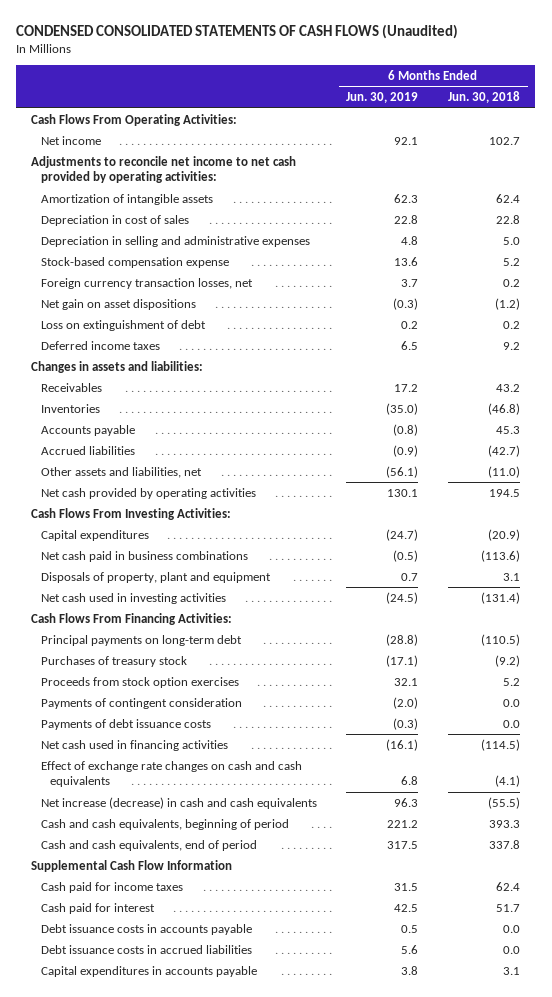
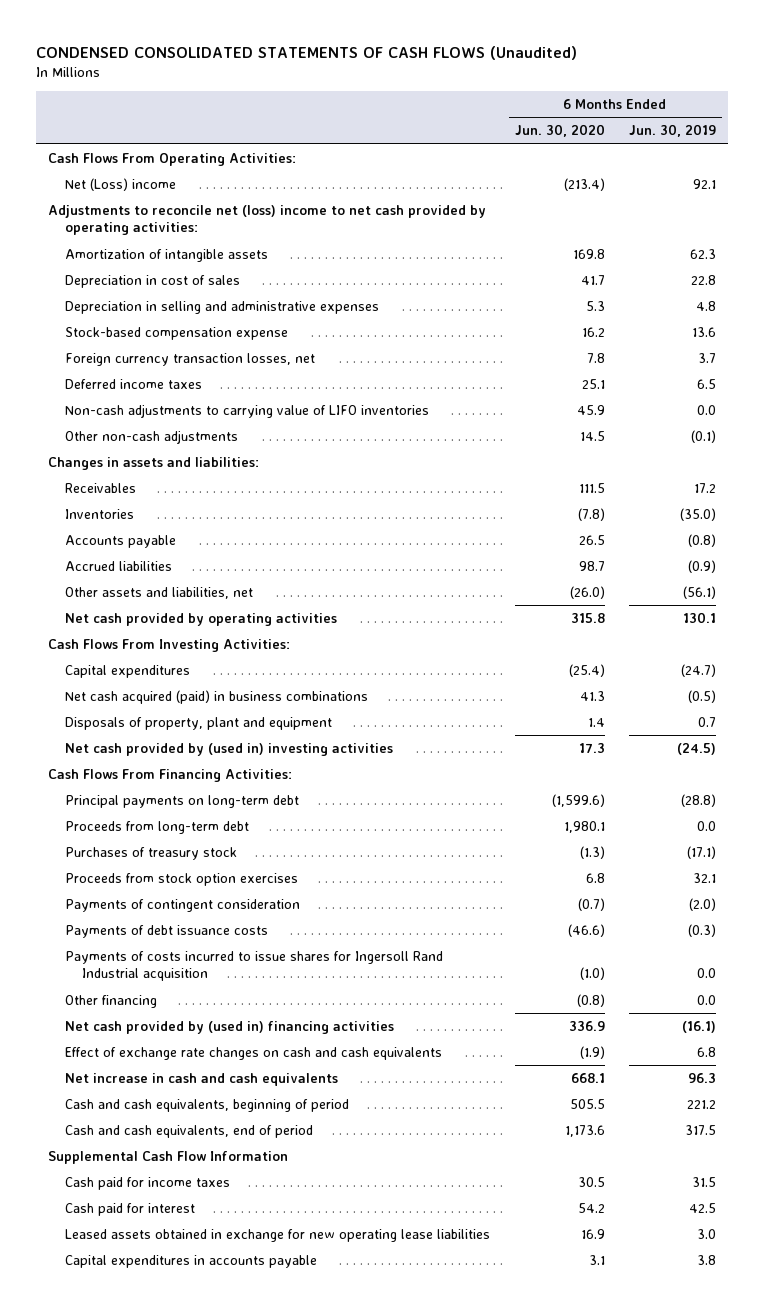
- | 6 Months Ended Jun. 30, 2019 | 6 Months Ended Jun. 30, 2018
+ | 6 Months Ended Jun. 30, 2020 | 6 Months Ended Jun. 30, 2019
- Net income | 92.1 | 102.7
- Adjustments to reconcile net income to net cash provided by operating activities:
+ Net (Loss) income | (213.4) | 92.1
+ Adjustments to reconcile net (loss) income to net cash provided by operating activities:
- Net gain on asset dispositions | (0.3) | (1.2)
- Loss on extinguishment of debt | 0.2 | 0.2
+ Non-cash adjustments to carrying value of LIFO inventories | 45.9 | 0.0
+ Other non-cash adjustments | 14.5 | (0.1)
- Net cash paid in business combinations | (0.5) | (113.6)
+ Net cash acquired (paid) in business combinations | 41.3 | (0.5)
- Net cash used in investing activities | (24.5) | (131.4)
+ Net cash provided by (used in) investing activities | 17.3 | (24.5)
+ Proceeds from long-term debt | 1,980.1 | 0.0
- Net cash used in financing activities | (16.1) | (114.5)
+ Payments of costs incurred to issue shares for Ingersoll Rand Industrial acquisition | (1.0) | 0.0
+ Other financing | (0.8) | 0.0
+ Net cash provided by (used in) financing activities | 336.9 | (16.1)
- Net increase (decrease) in cash and cash equivalents | 96.3 | (55.5)
+ Net increase in cash and cash equivalents | 668.1 | 96.3
- Debt issuance costs in accounts payable | 0.5 | 0.0
- Debt issuance costs in accrued liabilities | 5.6 | 0.0
+ Leased assets obtained in exchange for new operating lease liabilities | 16.9 | 3.0

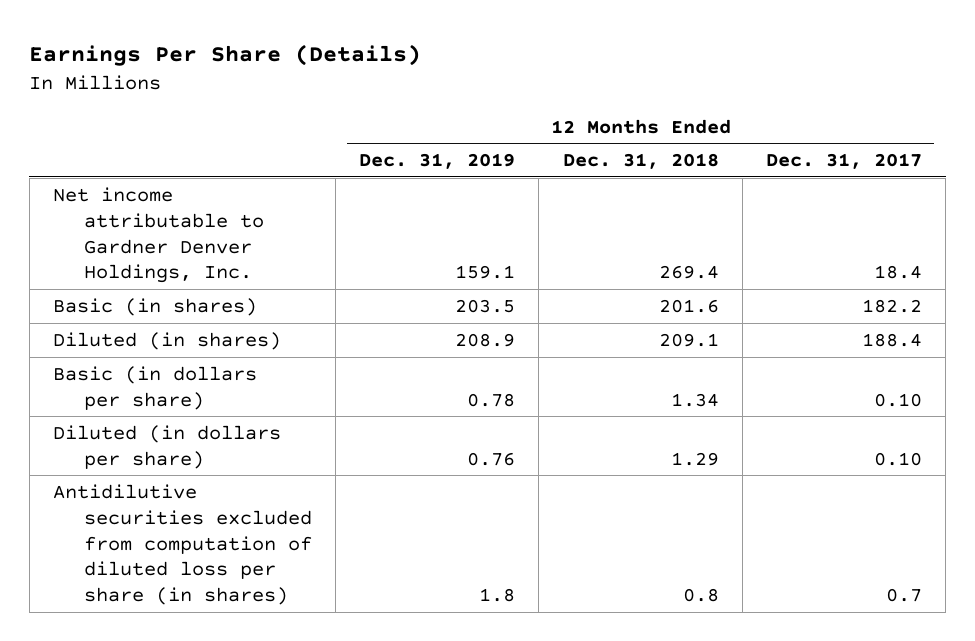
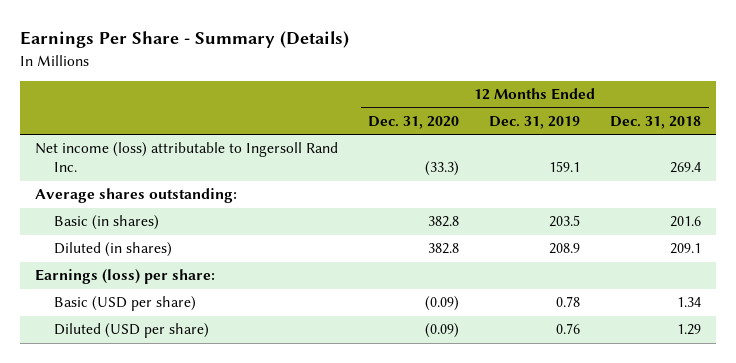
- Earnings Per Share (Details)
+ Earnings Per Share - Summary (Details)
- | 12 Months Ended Dec. 31, 2019 | 12 Months Ended Dec. 31, 2018 | 12 Months Ended Dec. 31, 2017
+ | 12 Months Ended Dec. 31, 2020 | 12 Months Ended Dec. 31, 2019 | 12 Months Ended Dec. 31, 2018
- Net income attributable to Gardner Denver Holdings, Inc. | 159.1 | 269.4 | 18.4
+ Net income (loss) attributable to Ingersoll Rand Inc. | (33.3) | 159.1 | 269.4
+ Average shares outstanding:
- Basic (in dollars per share) | 0.78 | 1.34 | 0.10
- Diluted (in dollars per share) | 0.76 | 1.29 | 0.10
- Antidilutive securities excluded from computation of diluted loss per share (in shares) | 1.8 | 0.8 | 0.7
+ Earnings (loss) per share:
+ Basic (USD per share) | (0.09) | 0.78 | 1.34
+ Diluted (USD per share) | (0.09) | 0.76 | 1.29

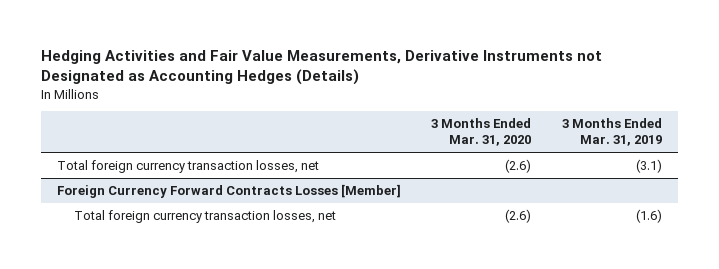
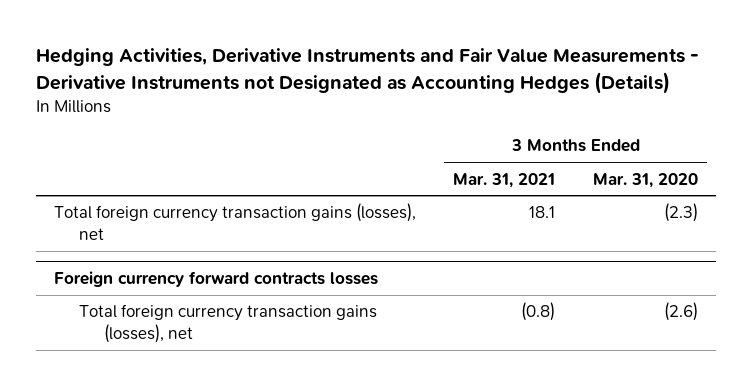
- Hedging Activities and Fair Value Measurements, Derivative Instruments not Designated as Accounting Hedges (Details)
+ Hedging Activities, Derivative Instruments and Fair Value Measurements - Derivative Instruments not Designated as Accounting Hedges (Details)
- | 3 Months Ended Mar. 31, 2020 | 3 Months Ended Mar. 31, 2019
+ | 3 Months Ended Mar. 31, 2021 | 3 Months Ended Mar. 31, 2020
- Total foreign currency transaction losses, net | (2.6) | (3.1)
- Foreign Currency Forward Contracts Losses [Member]
- Total foreign currency transaction losses, net | (2.6) | (1.6)
+ Total foreign currency transaction gains (losses), net | 18.1 | (2.3)
+ Foreign currency forward contracts losses
+ Total foreign currency transaction gains (losses), net | (0.8) | (2.6)

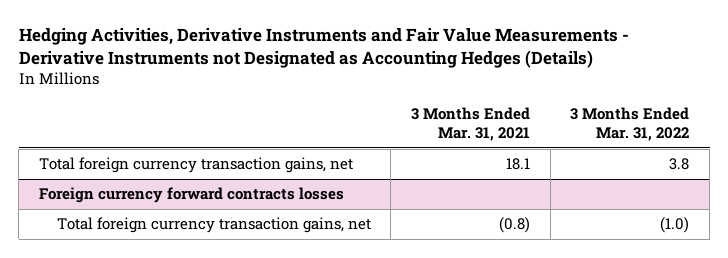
- | 3 Months Ended Mar. 31, 2021 | 3 Months Ended Mar. 31, 2020
+ | 3 Months Ended Mar. 31, 2021 | 3 Months Ended Mar. 31, 2022
- Total foreign currency transaction gains (losses), net | 18.1 | (2.3)
+ Total foreign currency transaction gains, net | 18.1 | 3.8
@ Foreign currency forward contracts losses
- Total foreign currency transaction gains (losses), net | (0.8) | (2.6)
+ Total foreign currency transaction gains, net | (0.8) | (1.0)

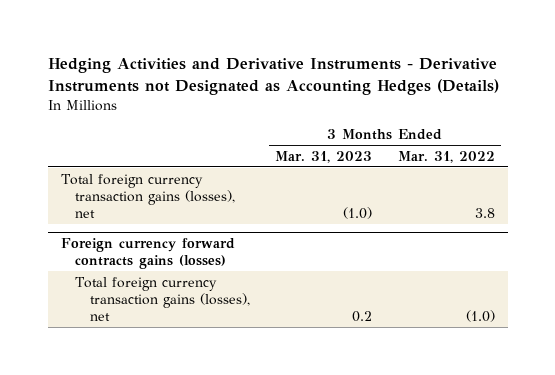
- Hedging Activities, Derivative Instruments and Fair Value Measurements - Derivative Instruments not Designated as Accounting Hedges (Details)
+ Hedging Activities and Derivative Instruments - Derivative Instruments not Designated as Accounting Hedges (Details)
- | 3 Months Ended Mar. 31, 2021 | 3 Months Ended Mar. 31, 2022
+ | 3 Months Ended Mar. 31, 2023 | 3 Months Ended Mar. 31, 2022
- Total foreign currency transaction gains, net | 18.1 | 3.8
- Foreign currency forward contracts losses
- Total foreign currency transaction gains, net | (0.8) | (1.0)
+ Total foreign currency transaction gains (losses), net | (1.0) | 3.8
+ Foreign currency forward contracts gains (losses)
+ Total foreign currency transaction gains (losses), net | 0.2 | (1.0)

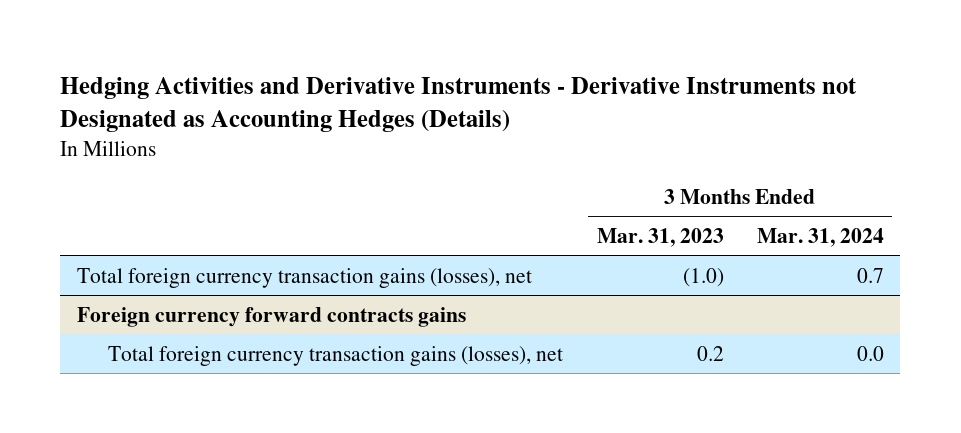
- | 3 Months Ended Mar. 31, 2023 | 3 Months Ended Mar. 31, 2022
+ | 3 Months Ended Mar. 31, 2023 | 3 Months Ended Mar. 31, 2024
- Foreign currency forward contracts gains (losses)
+ Foreign currency forward contracts gains

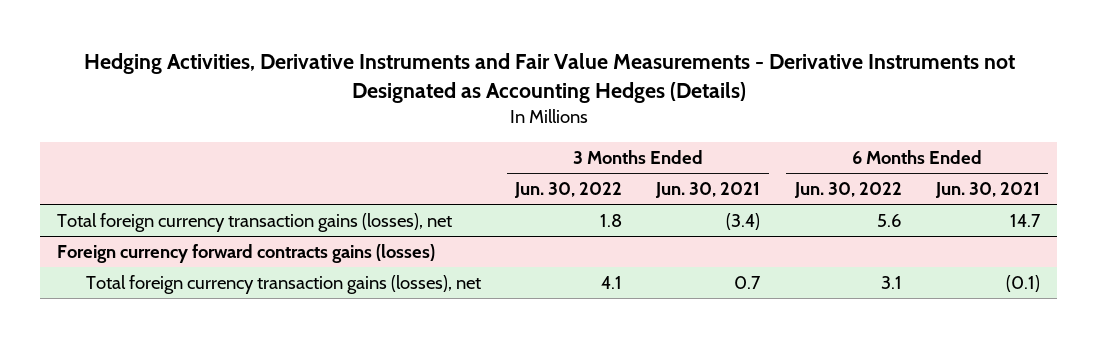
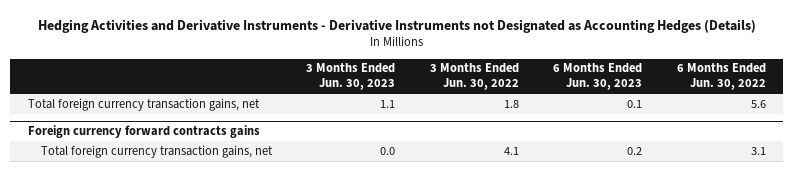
- Hedging Activities, Derivative Instruments and Fair Value Measurements - Derivative Instruments not Designated as Accounting Hedges (Details)
+ Hedging Activities and Derivative Instruments - Derivative Instruments not Designated as Accounting Hedges (Details)
- | 3 Months Ended Jun. 30, 2022 | 3 Months Ended Jun. 30, 2021 | 6 Months Ended Jun. 30, 2022 | 6 Months Ended Jun. 30, 2021
+ | 3 Months Ended Jun. 30, 2023 | 3 Months Ended Jun. 30, 2022 | 6 Months Ended Jun. 30, 2023 | 6 Months Ended Jun. 30, 2022
- Total foreign currency transaction gains (losses), net | 1.8 | (3.4) | 5.6 | 14.7
- Foreign currency forward contracts gains (losses)
- Total foreign currency transaction gains (losses), net | 4.1 | 0.7 | 3.1 | (0.1)
+ Total foreign currency transaction gains, net | 1.1 | 1.8 | 0.1 | 5.6
+ Foreign currency forward contracts gains
+ Total foreign currency transaction gains, net | 0.0 | 4.1 | 0.2 | 3.1

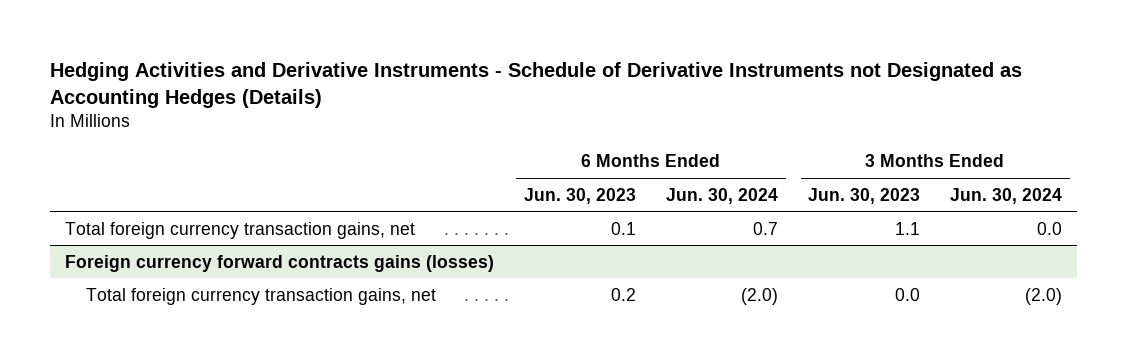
- Hedging Activities and Derivative Instruments - Derivative Instruments not Designated as Accounting Hedges (Details)
+ Hedging Activities and Derivative Instruments - Schedule of Derivative Instruments not Designated as Accounting Hedges (Details)
- | 3 Months Ended Jun. 30, 2023 | 3 Months Ended Jun. 30, 2022 | 6 Months Ended Jun. 30, 2023 | 6 Months Ended Jun. 30, 2022
+ | 6 Months Ended Jun. 30, 2023 | 6 Months Ended Jun. 30, 2024 | 3 Months Ended Jun. 30, 2023 | 3 Months Ended Jun. 30, 2024
- Foreign currency forward contracts gains
+ Foreign currency forward contracts gains (losses)

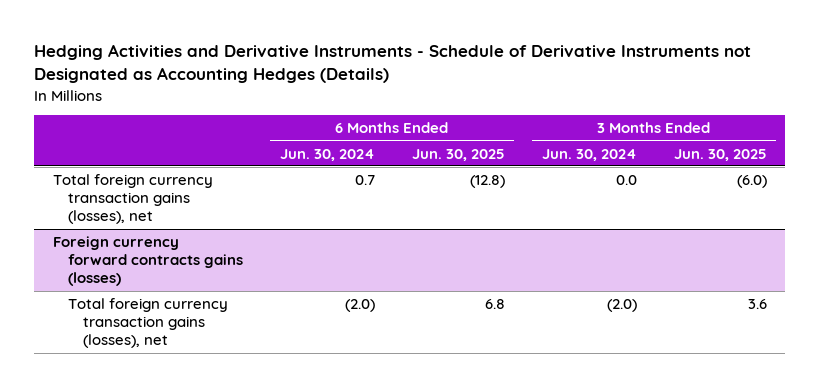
- | 6 Months Ended Jun. 30, 2023 | 6 Months Ended Jun. 30, 2024 | 3 Months Ended Jun. 30, 2023 | 3 Months Ended Jun. 30, 2024
+ | 6 Months Ended Jun. 30, 2024 | 6 Months Ended Jun. 30, 2025 | 3 Months Ended Jun. 30, 2024 | 3 Months Ended Jun. 30, 2025
- Total foreign currency transaction gains, net | 0.1 | 0.7 | 1.1 | 0.0
+ Total foreign currency transaction gains (losses), net | 0.7 | (12.8) | 0.0 | (6.0)
@ Foreign currency forward contracts gains (losses)
- Total foreign currency transaction gains, net | 0.2 | (2.0) | 0.0 | (2.0)
+ Total foreign currency transaction gains (losses), net | (2.0) | 6.8 | (2.0) | 3.6

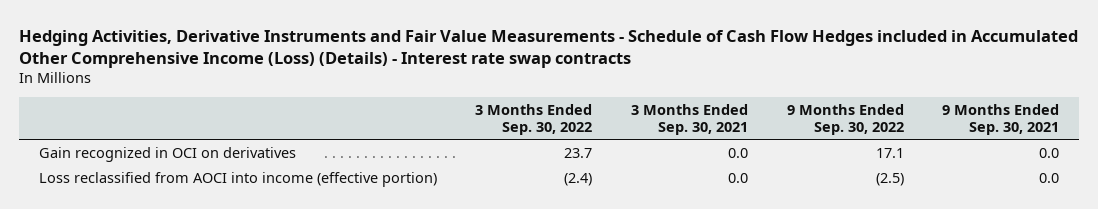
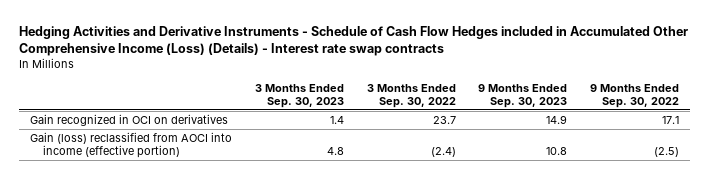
- Hedging Activities, Derivative Instruments and Fair Value Measurements - Schedule of Cash Flow Hedges included in Accumulated Other Comprehensive Income (Loss) (Details) - Interest rate swap contracts
+ Hedging Activities and Derivative Instruments - Schedule of Cash Flow Hedges included in Accumulated Other Comprehensive Income (Loss) (Details) - Interest rate swap contracts
- | 3 Months Ended Sep. 30, 2022 | 3 Months Ended Sep. 30, 2021 | 9 Months Ended Sep. 30, 2022 | 9 Months Ended Sep. 30, 2021
+ | 3 Months Ended Sep. 30, 2023 | 3 Months Ended Sep. 30, 2022 | 9 Months Ended Sep. 30, 2023 | 9 Months Ended Sep. 30, 2022
- Loss reclassified from AOCI into income (effective portion) | (2.4) | 0.0 | (2.5) | 0.0
+ Gain (loss) reclassified from AOCI into income (effective portion) | 4.8 | (2.4) | 10.8 | (2.5)

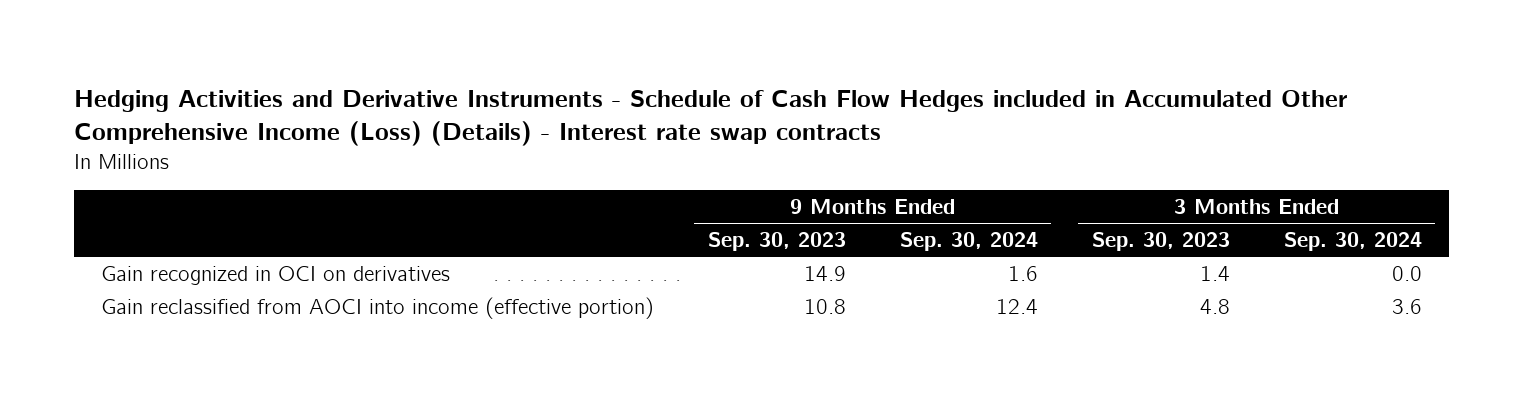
- | 3 Months Ended Sep. 30, 2023 | 3 Months Ended Sep. 30, 2022 | 9 Months Ended Sep. 30, 2023 | 9 Months Ended Sep. 30, 2022
+ | 9 Months Ended Sep. 30, 2023 | 9 Months Ended Sep. 30, 2024 | 3 Months Ended Sep. 30, 2023 | 3 Months Ended Sep. 30, 2024
- Gain (loss) reclassified from AOCI into income (effective portion) | 4.8 | (2.4) | 10.8 | (2.5)
+ Gain reclassified from AOCI into income (effective portion) | 10.8 | 12.4 | 4.8 | 3.6

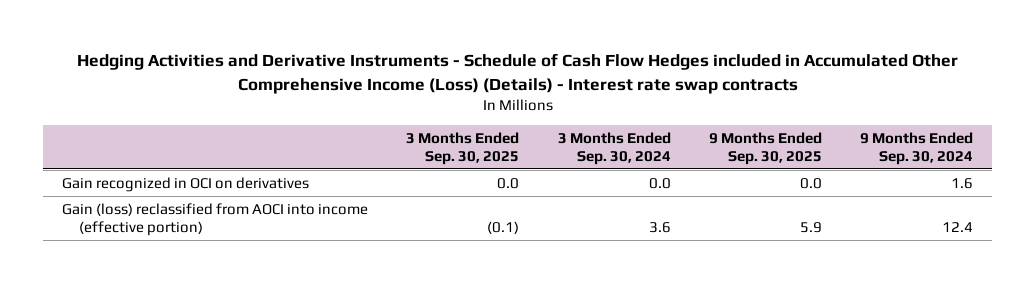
- | 9 Months Ended Sep. 30, 2023 | 9 Months Ended Sep. 30, 2024 | 3 Months Ended Sep. 30, 2023 | 3 Months Ended Sep. 30, 2024
+ | 3 Months Ended Sep. 30, 2025 | 3 Months Ended Sep. 30, 2024 | 9 Months Ended Sep. 30, 2025 | 9 Months Ended Sep. 30, 2024
- Gain reclassified from AOCI into income (effective portion) | 10.8 | 12.4 | 4.8 | 3.6
+ Gain (loss) reclassified from AOCI into income (effective portion) | (0.1) | 3.6 | 5.9 | 12.4

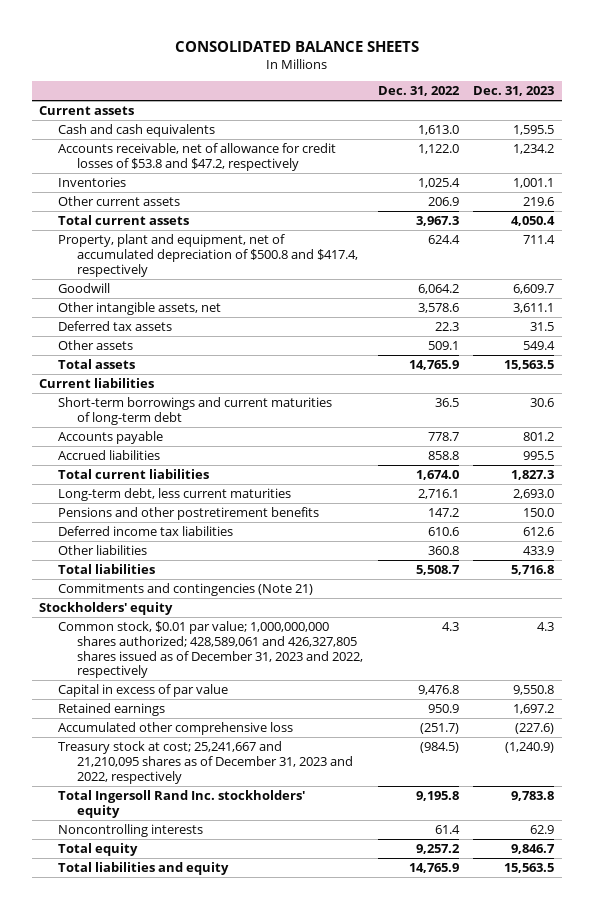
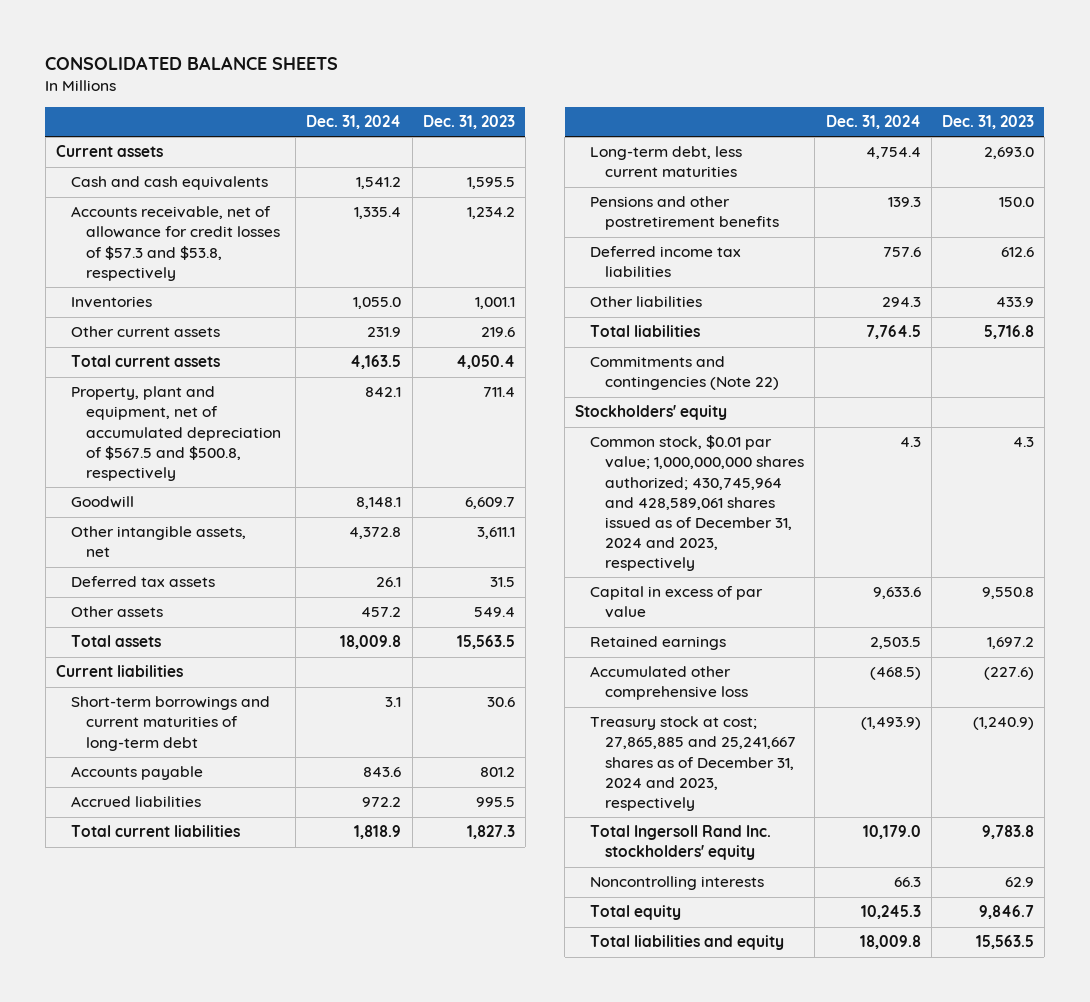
- | Dec. 31, 2022 | Dec. 31, 2023
+ | Dec. 31, 2024 | Dec. 31, 2023
- Accounts receivable, net of allowance for credit losses of $53.8 and $47.2, respectively | 1,122.0 | 1,234.2
+ Accounts receivable, net of allowance for credit losses of $57.3 and $53.8, respectively | 1,335.4 | 1,234.2
- Property, plant and equipment, net of accumulated depreciation of $500.8 and $417.4, respectively | 624.4 | 711.4
+ Property, plant and equipment, net of accumulated depreciation of $567.5 and $500.8, respectively | 842.1 | 711.4
- Commitments and contingencies (Note 21)
+ Commitments and contingencies (Note 22)
- Common stock, $0.01 par value; 1,000,000,000 shares authorized; 428,589,061 and 426,327,805 shares issued as of December 31, 2023 and 2022, respectively | 4.3 | 4.3
+ Common stock, $0.01 par value; 1,000,000,000 shares authorized; 430,745,964 and 428,589,061 shares issued as of December 31, 2024 and 2023, respectively | 4.3 | 4.3
- Treasury stock at cost; 25,241,667 and 21,210,095 shares as of December 31, 2023 and 2022, respectively | (984.5) | (1,240.9)
+ Treasury stock at cost; 27,865,885 and 25,241,667 shares as of December 31, 2024 and 2023, respectively | (1,493.9) | (1,240.9)

